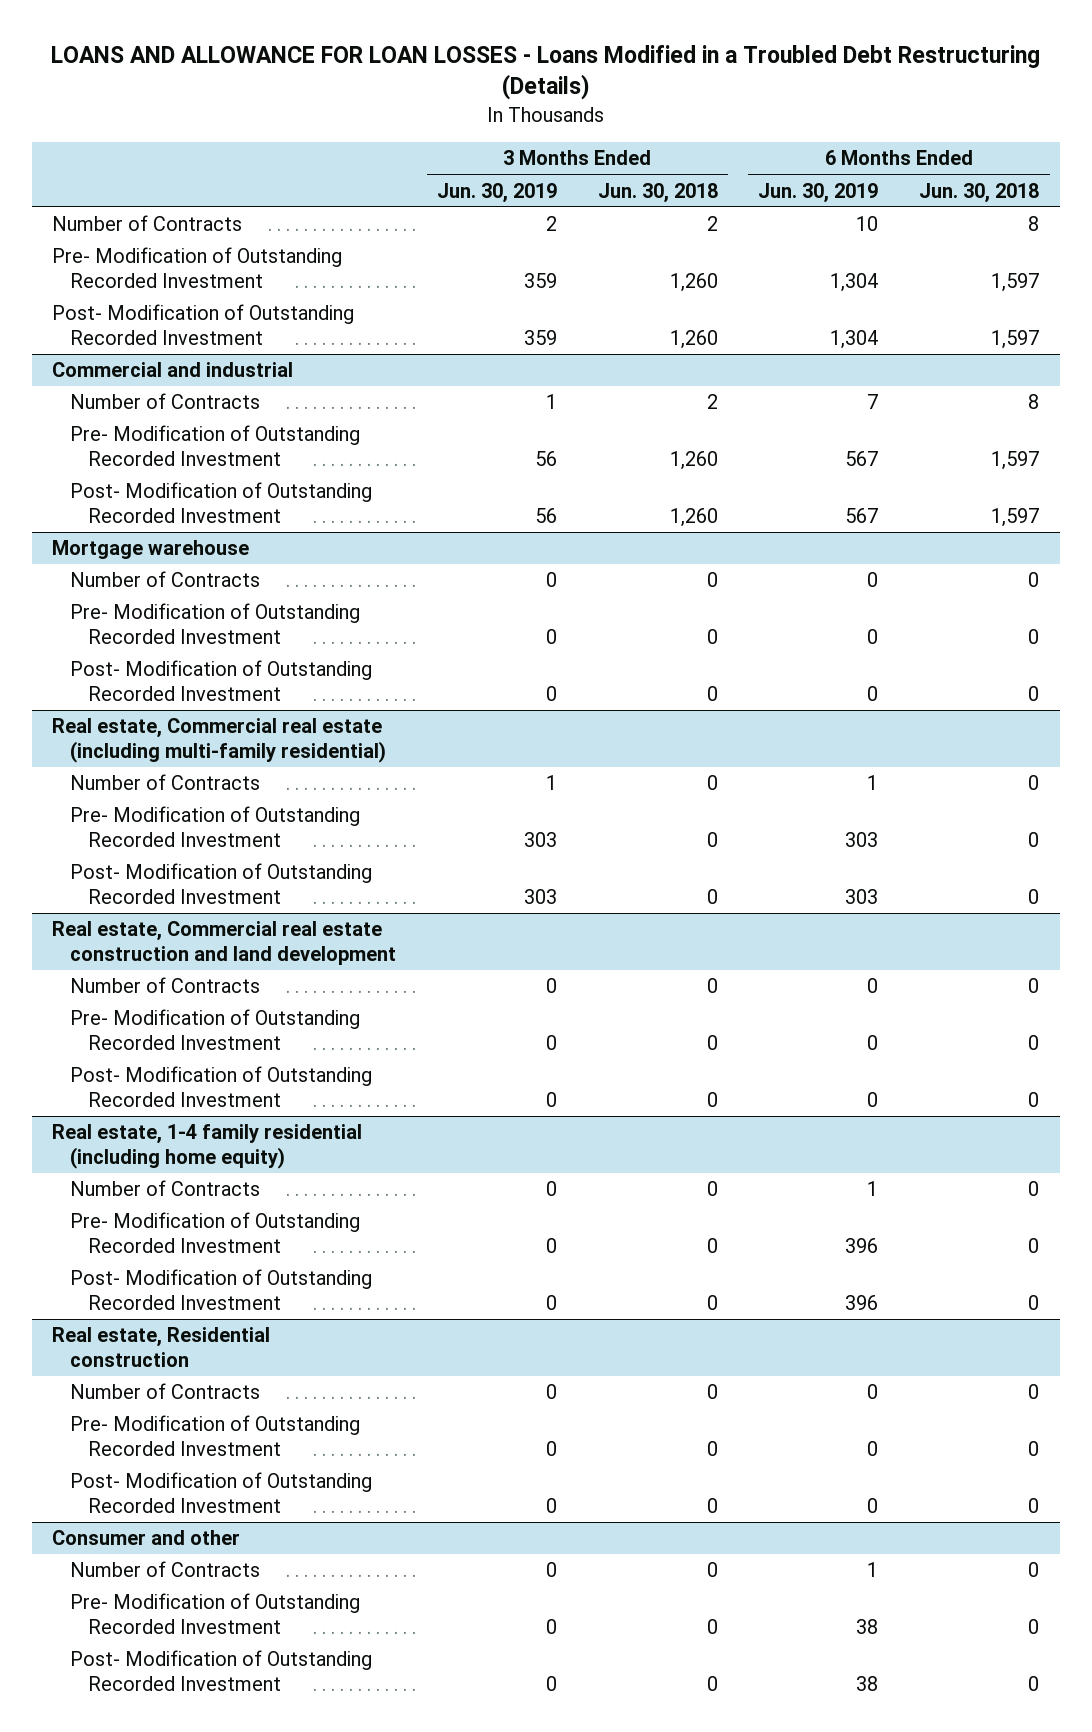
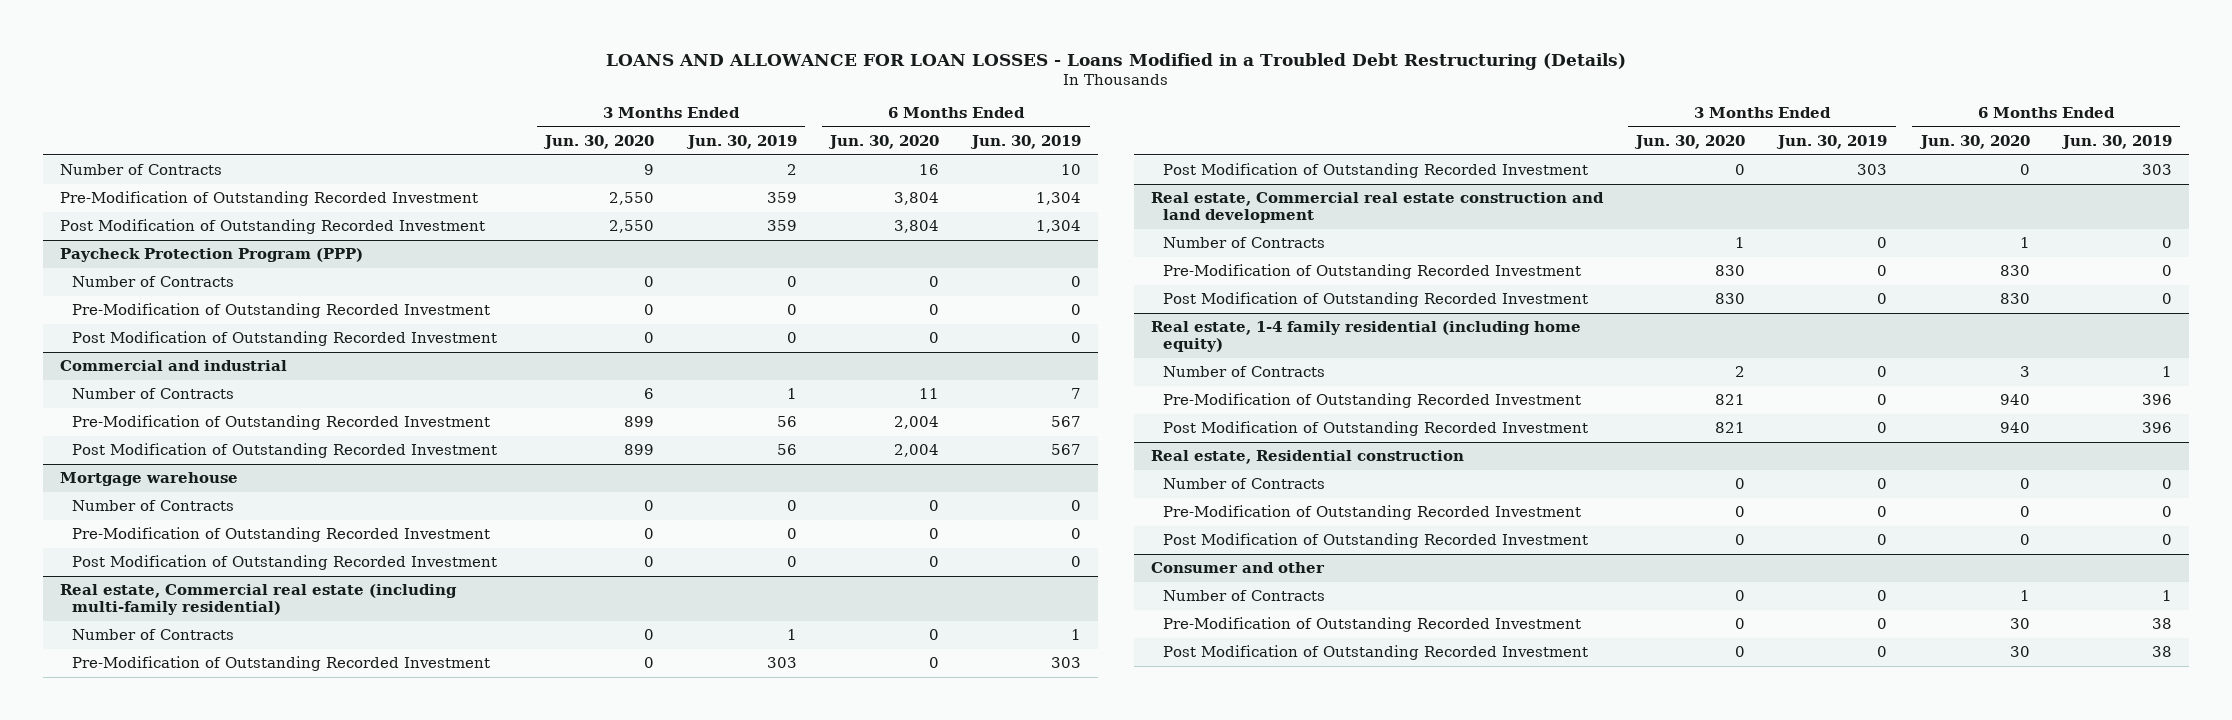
- | 3 Months Ended Jun. 30, 2019 | 3 Months Ended Jun. 30, 2018 | 6 Months Ended Jun. 30, 2019 | 6 Months Ended Jun. 30, 2018
+ | 3 Months Ended Jun. 30, 2020 | 3 Months Ended Jun. 30, 2019 | 6 Months Ended Jun. 30, 2020 | 6 Months Ended Jun. 30, 2019
- Pre- Modification of Outstanding Recorded Investment | 359 | 1,260 | 1,304 | 1,597
- Post- Modification of Outstanding Recorded Investment | 359 | 1,260 | 1,304 | 1,597
+ Pre-Modification of Outstanding Recorded Investment | 2,550 | 359 | 3,804 | 1,304
+ Post Modification of Outstanding Recorded Investment | 2,550 | 359 | 3,804 | 1,304
+ Paycheck Protection Program (PPP)
+ Number of Contracts | 0 | 0 | 0 | 0
+ Pre-Modification of Outstanding Recorded Investment | 0 | 0 | 0 | 0
+ Post Modification of Outstanding Recorded Investment | 0 | 0 | 0 | 0
@ Commercial and industrial
- Pre- Modification of Outstanding Recorded Investment | 56 | 1,260 | 567 | 1,597
- Post- Modification of Outstanding Recorded Investment | 56 | 1,260 | 567 | 1,597
+ Pre-Modification of Outstanding Recorded Investment | 899 | 56 | 2,004 | 567
+ Post Modification of Outstanding Recorded Investment | 899 | 56 | 2,004 | 567
@ Mortgage warehouse
- Pre- Modification of Outstanding Recorded Investment | 0 | 0 | 0 | 0
- Post- Modification of Outstanding Recorded Investment | 0 | 0 | 0 | 0
+ Pre-Modification of Outstanding Recorded Investment | 0 | 0 | 0 | 0
+ Post Modification of Outstanding Recorded Investment | 0 | 0 | 0 | 0
@ Real estate, Commercial real estate (including multi-family residential)
- Pre- Modification of Outstanding Recorded Investment | 303 | 0 | 303 | 0
- Post- Modification of Outstanding Recorded Investment | 303 | 0 | 303 | 0
+ Pre-Modification of Outstanding Recorded Investment | 0 | 303 | 0 | 303
+ Post Modification of Outstanding Recorded Investment | 0 | 303 | 0 | 303
@ Real estate, Commercial real estate construction and land development
- Pre- Modification of Outstanding Recorded Investment | 0 | 0 | 0 | 0
- Post- Modification of Outstanding Recorded Investment | 0 | 0 | 0 | 0
+ Pre-Modification of Outstanding Recorded Investment | 830 | 0 | 830 | 0
+ Post Modification of Outstanding Recorded Investment | 830 | 0 | 830 | 0
@ Real estate, 1-4 family residential (including home equity)
- Pre- Modification of Outstanding Recorded Investment | 0 | 0 | 396 | 0
- Post- Modification of Outstanding Recorded Investment | 0 | 0 | 396 | 0
+ Pre-Modification of Outstanding Recorded Investment | 821 | 0 | 940 | 396
+ Post Modification of Outstanding Recorded Investment | 821 | 0 | 940 | 396
@ Real estate, Residential construction
- Pre- Modification of Outstanding Recorded Investment | 0 | 0 | 0 | 0
- Post- Modification of Outstanding Recorded Investment | 0 | 0 | 0 | 0
+ Pre-Modification of Outstanding Recorded Investment | 0 | 0 | 0 | 0
+ Post Modification of Outstanding Recorded Investment | 0 | 0 | 0 | 0
@ Consumer and other
- Pre- Modification of Outstanding Recorded Investment | 0 | 0 | 38 | 0
- Post- Modification of Outstanding Recorded Investment | 0 | 0 | 38 | 0
+ Pre-Modification of Outstanding Recorded Investment | 0 | 0 | 30 | 38
+ Post Modification of Outstanding Recorded Investment | 0 | 0 | 30 | 38

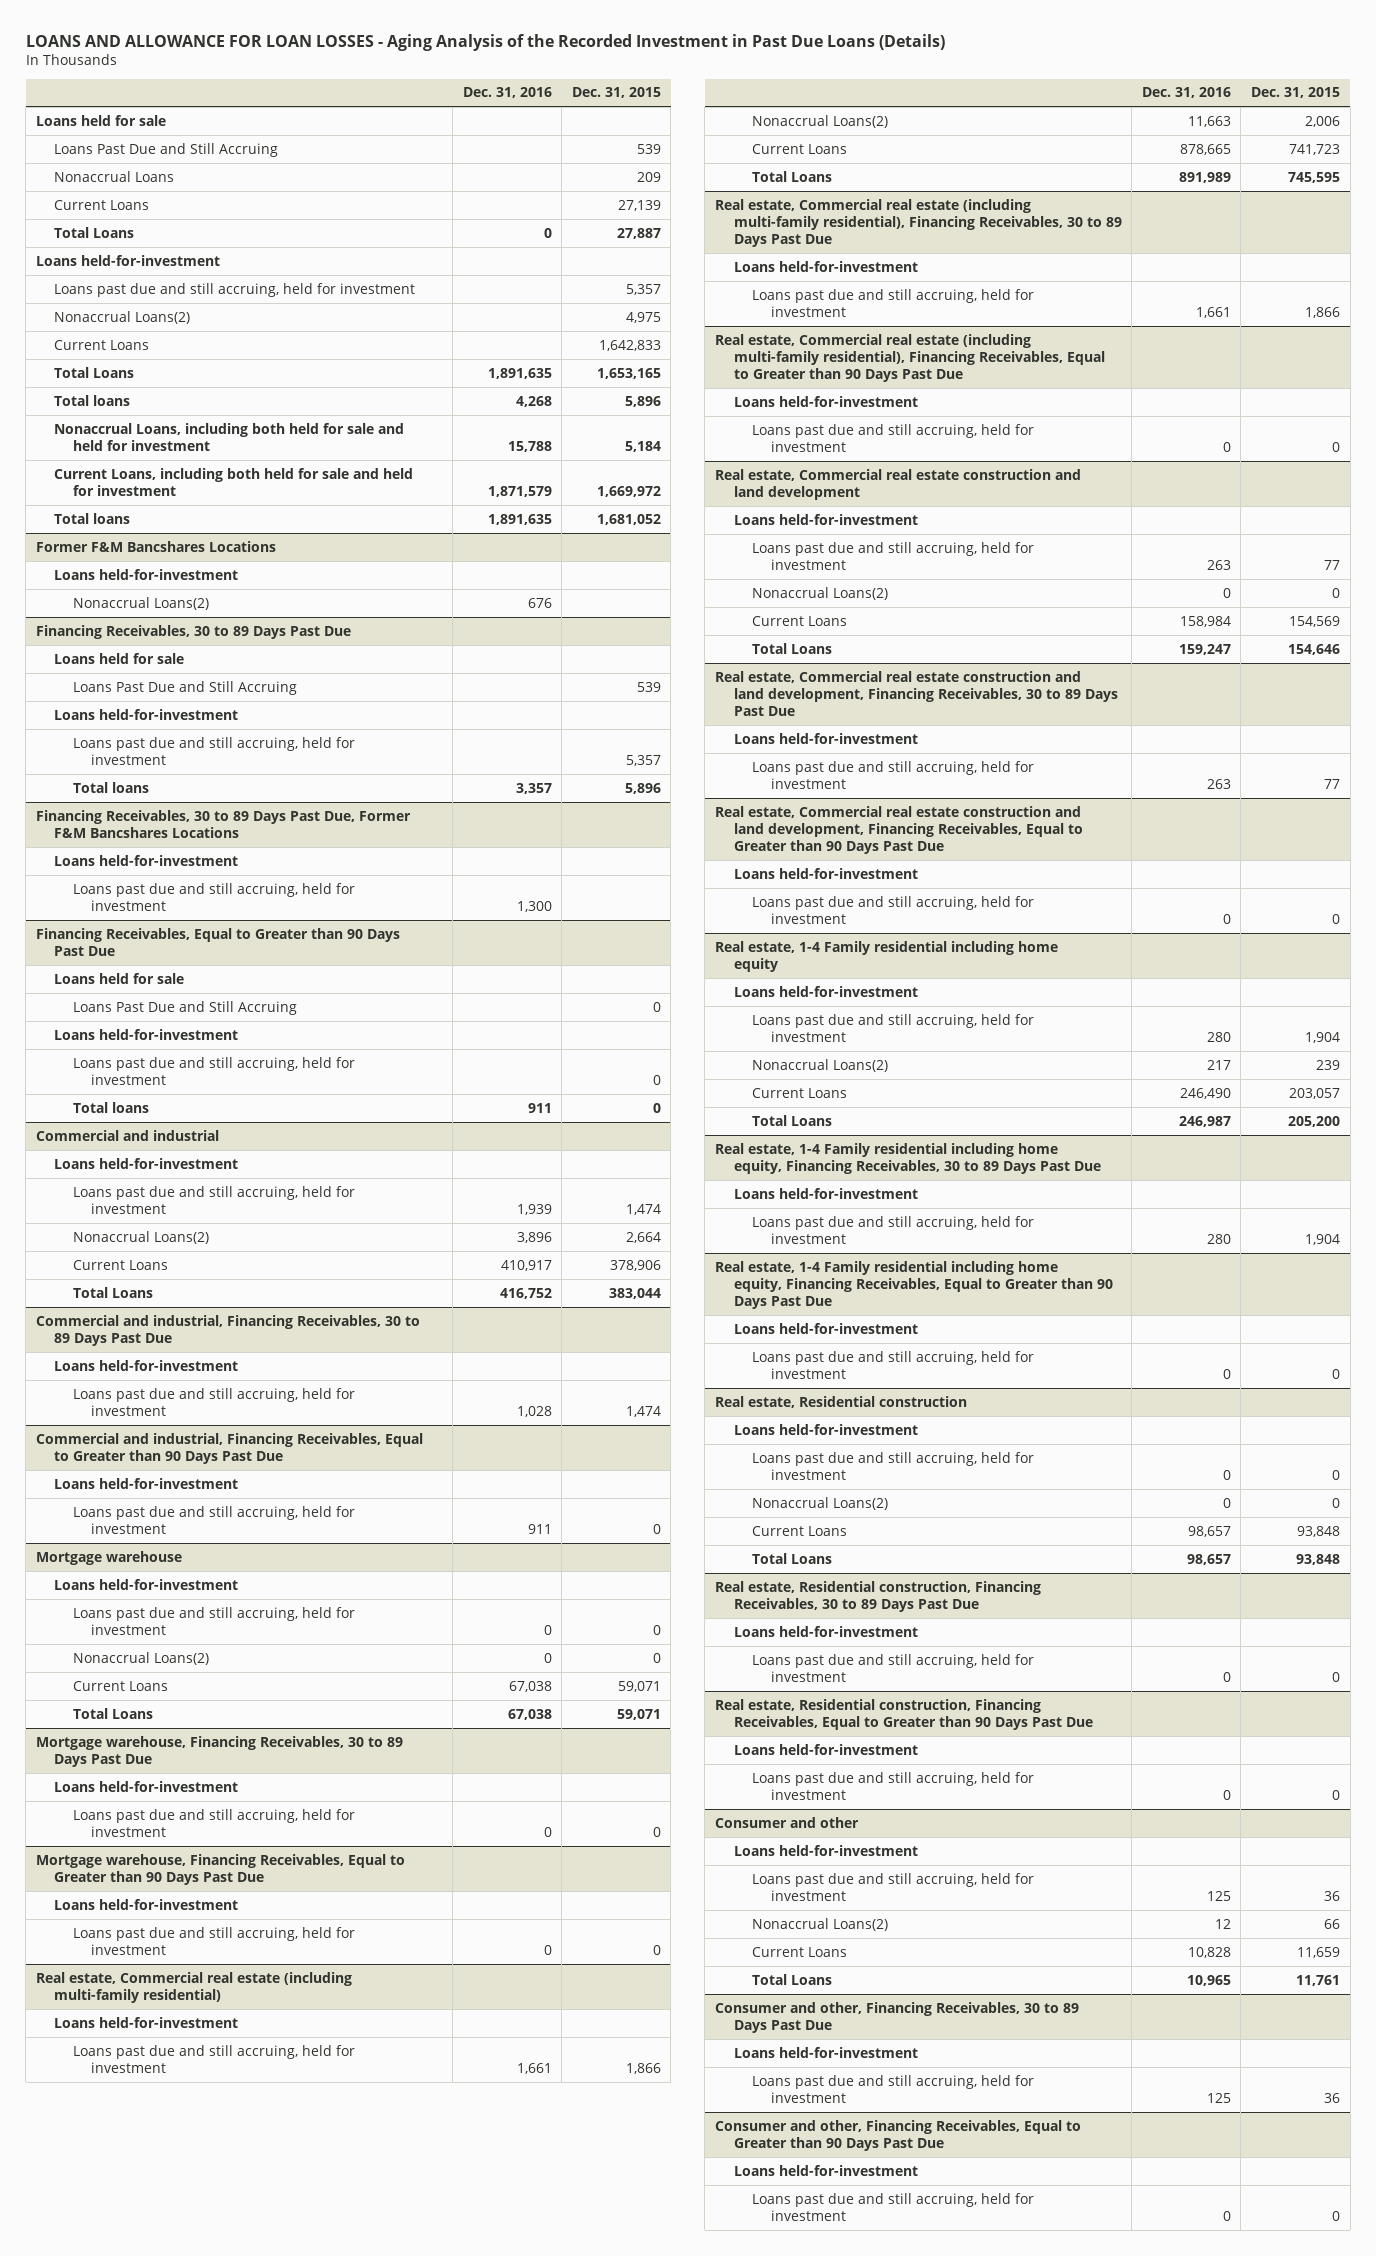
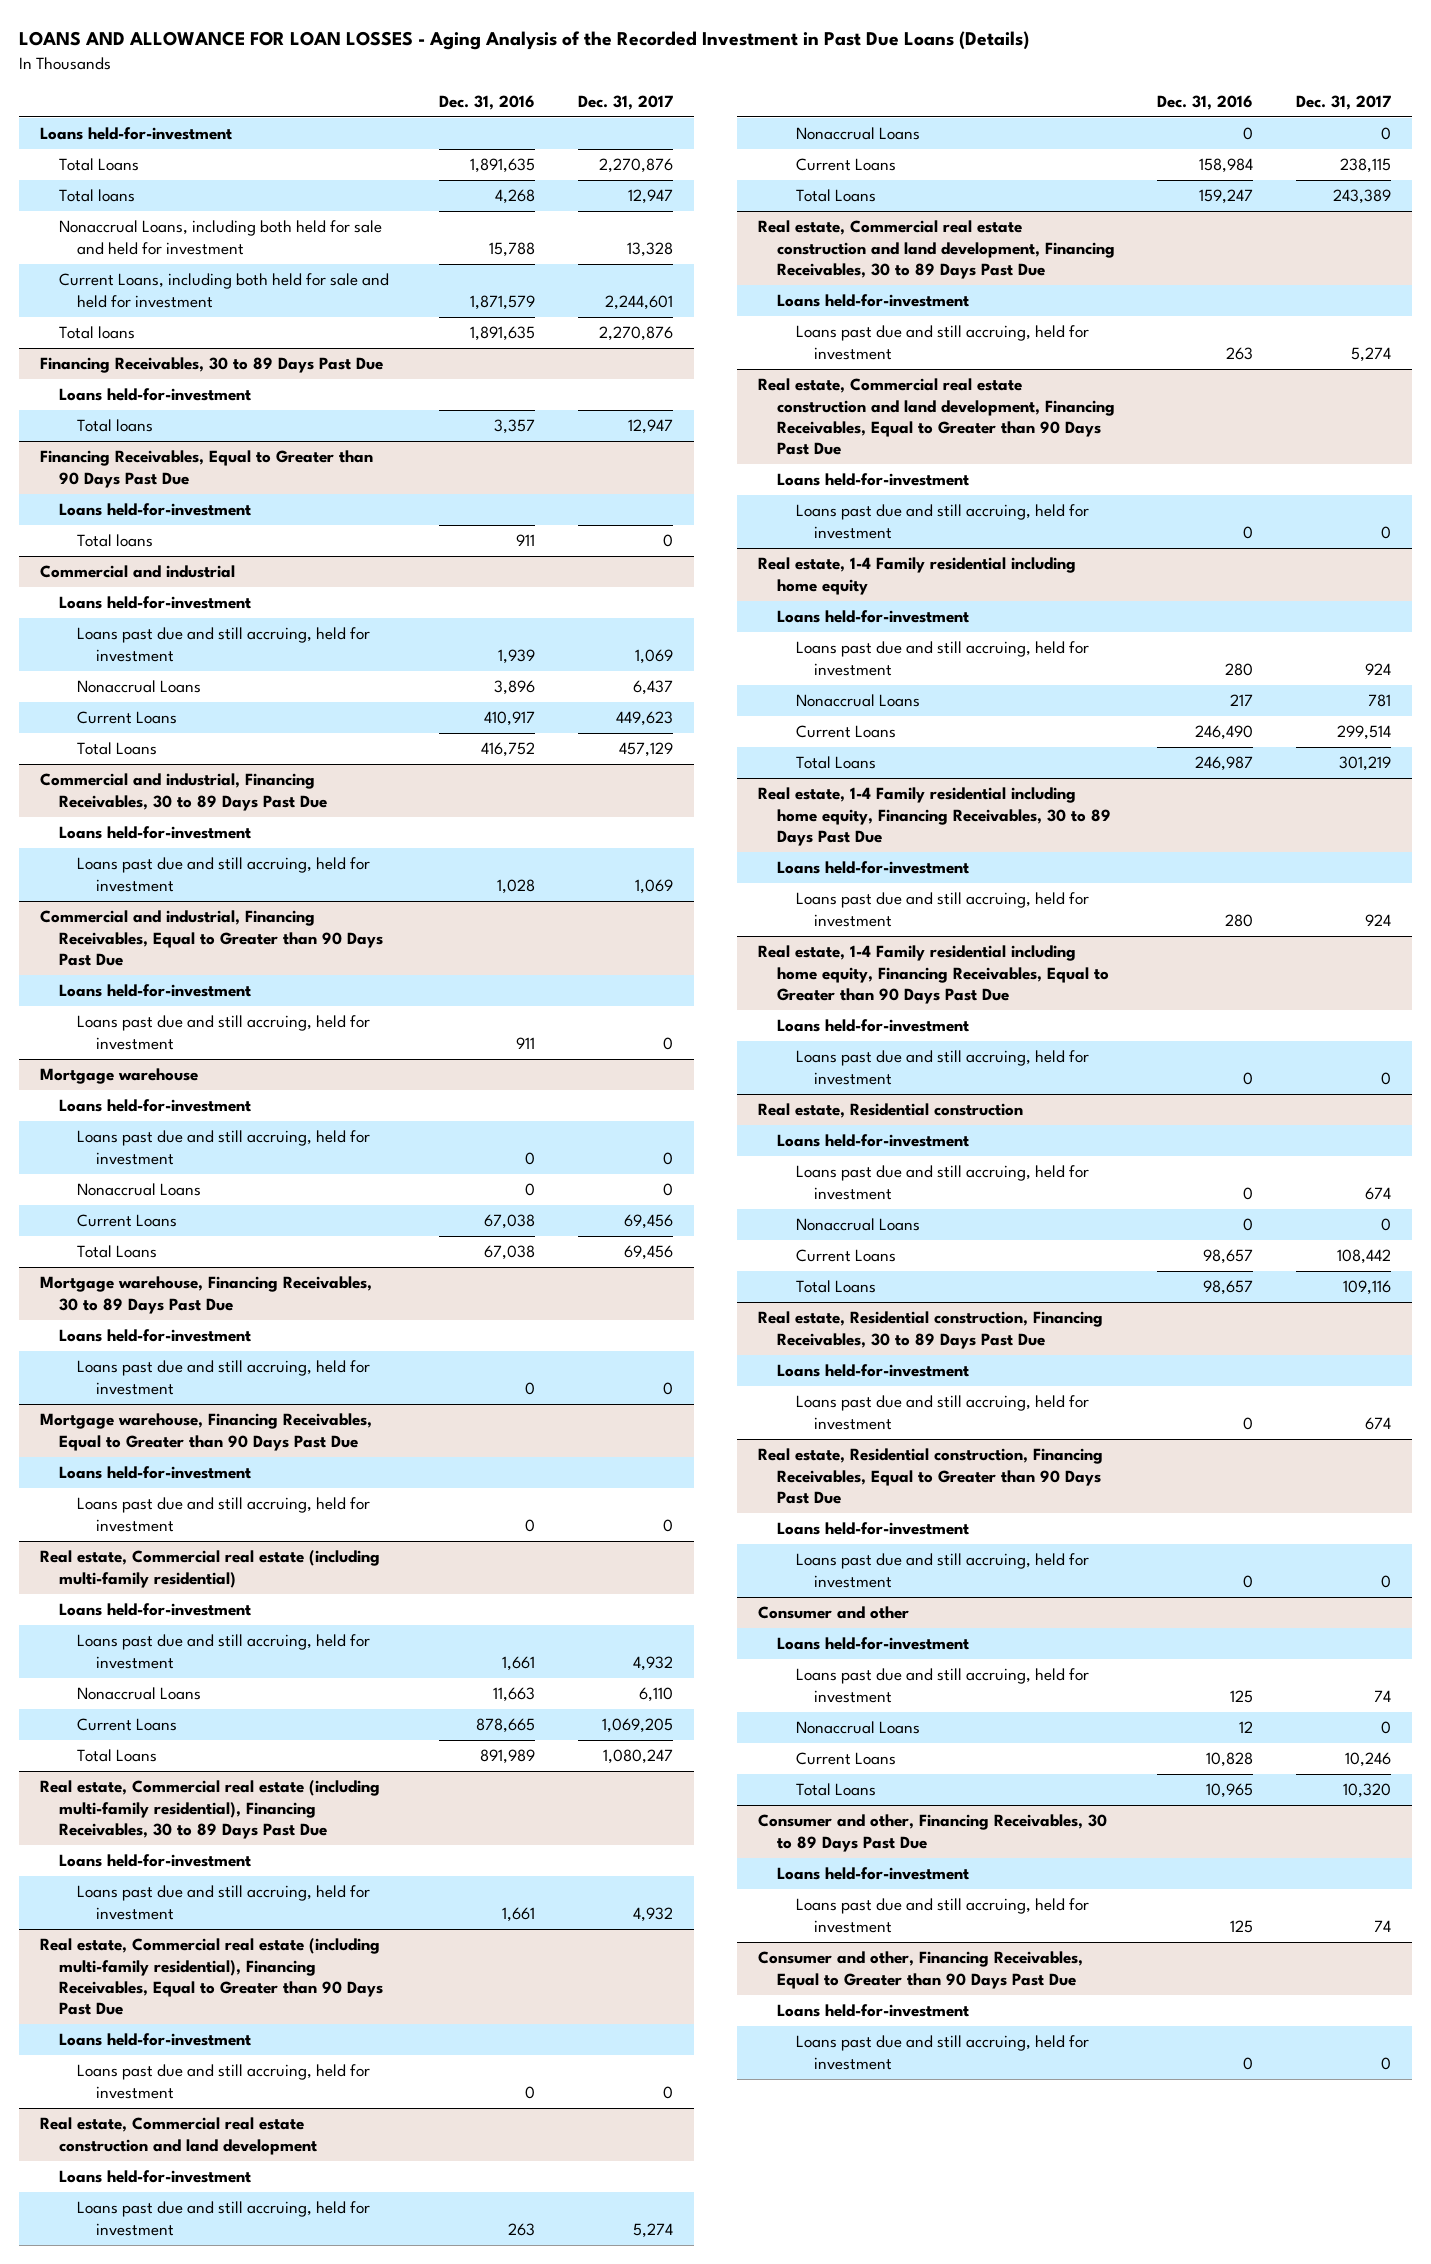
- | Dec. 31, 2016 | Dec. 31, 2015
+ | Dec. 31, 2016 | Dec. 31, 2017
- Loans held for sale
- Loans Past Due and Still Accruing | | 539
- Nonaccrual Loans | | 209
- Current Loans | | 27,139
- Total Loans | 0 | 27,887
- Loans past due and still accruing, held for investment | | 5,357
- Nonaccrual Loans(2) | | 4,975
- Current Loans | | 1,642,833
- Former F&M Bancshares Locations
- Loans held-for-investment
- Nonaccrual Loans(2) | 676 |
@ Financing Receivables, 30 to 89 Days Past Due
- Loans held for sale
- Loans Past Due and Still Accruing | | 539
- Loans past due and still accruing, held for investment | | 5,357
- Financing Receivables, 30 to 89 Days Past Due, Former F&M Bancshares Locations
- Loans held-for-investment
- Loans past due and still accruing, held for investment | 1,300 |
@ Financing Receivables, Equal to Greater than 90 Days Past Due
- Loans held for sale
- Loans Past Due and Still Accruing | | 0
- Loans past due and still accruing, held for investment | | 0
@ Commercial and industrial
- Nonaccrual Loans(2) | 3,896 | 2,664
+ Nonaccrual Loans | 3,896 | 6,437
@ Mortgage warehouse
- Nonaccrual Loans(2) | 0 | 0
+ Nonaccrual Loans | 0 | 0
@ Real estate, Commercial real estate (including multi-family residential)
- Nonaccrual Loans(2) | 11,663 | 2,006
+ Nonaccrual Loans | 11,663 | 6,110
@ Real estate, Commercial real estate construction and land development
- Nonaccrual Loans(2) | 0 | 0
+ Nonaccrual Loans | 0 | 0
@ Real estate, 1-4 Family residential including home equity
- Nonaccrual Loans(2) | 217 | 239
+ Nonaccrual Loans | 217 | 781
@ Real estate, Residential construction
- Nonaccrual Loans(2) | 0 | 0
+ Nonaccrual Loans | 0 | 0
@ Consumer and other
- Nonaccrual Loans(2) | 12 | 66
+ Nonaccrual Loans | 12 | 0

